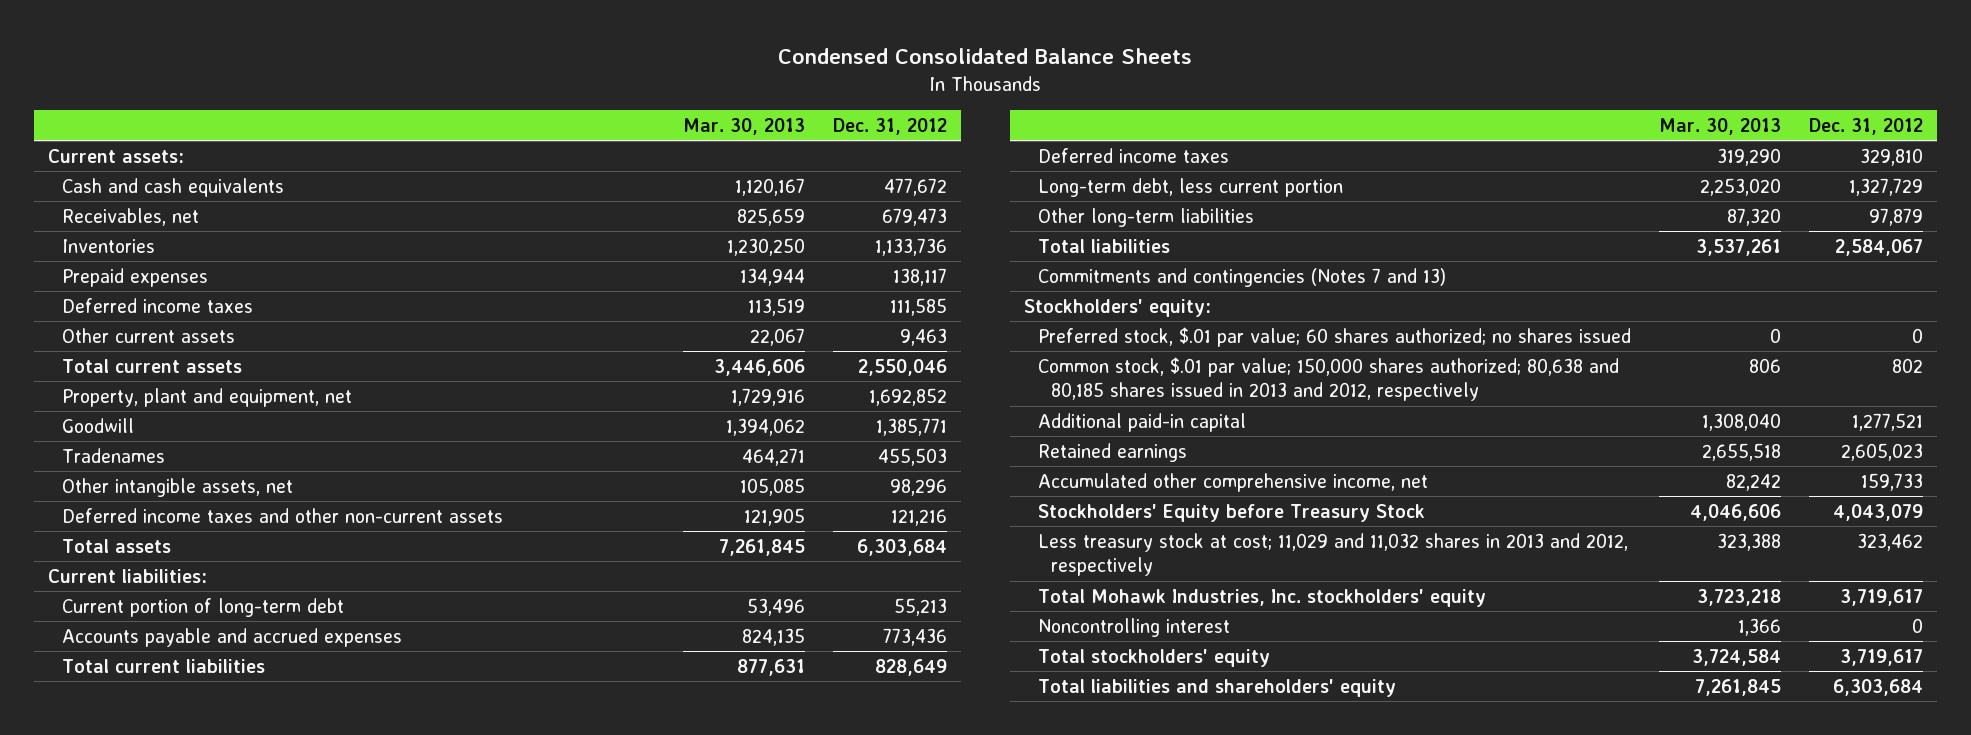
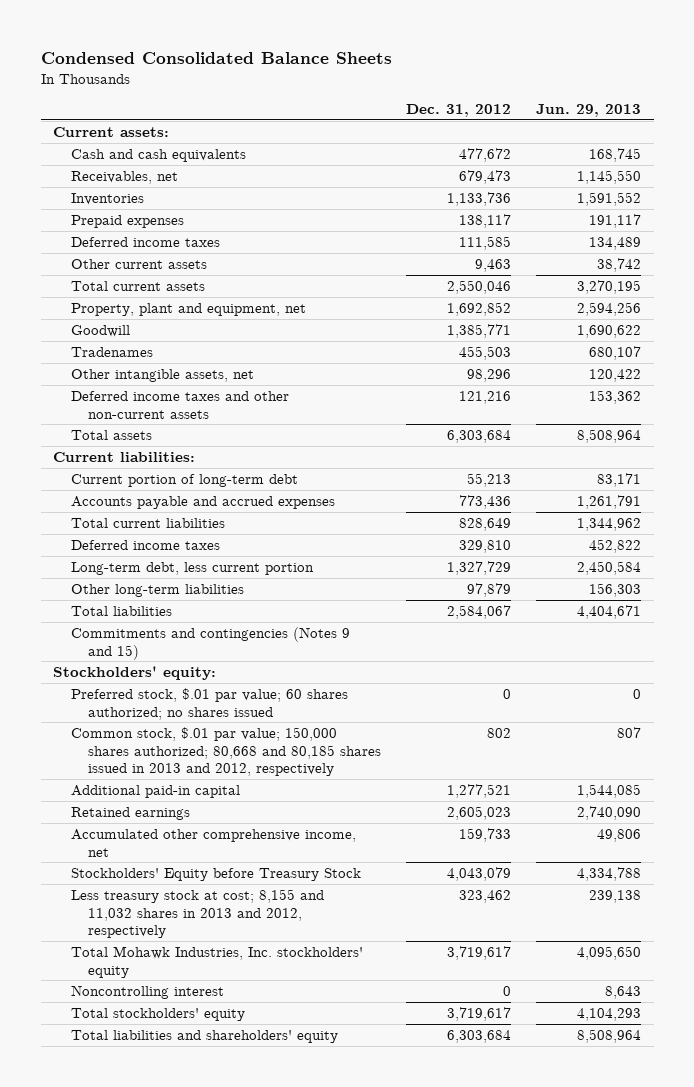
- | Mar. 30, 2013 | Dec. 31, 2012
+ | Dec. 31, 2012 | Jun. 29, 2013
- Commitments and contingencies (Notes 7 and 13)
+ Commitments and contingencies (Notes 9 and 15)
- Common stock, $.01 par value; 150,000 shares authorized; 80,638 and 80,185 shares issued in 2013 and 2012, respectively | 806 | 802
+ Common stock, $.01 par value; 150,000 shares authorized; 80,668 and 80,185 shares issued in 2013 and 2012, respectively | 802 | 807
- Less treasury stock at cost; 11,029 and 11,032 shares in 2013 and 2012, respectively | 323,388 | 323,462
+ Less treasury stock at cost; 8,155 and 11,032 shares in 2013 and 2012, respectively | 323,462 | 239,138

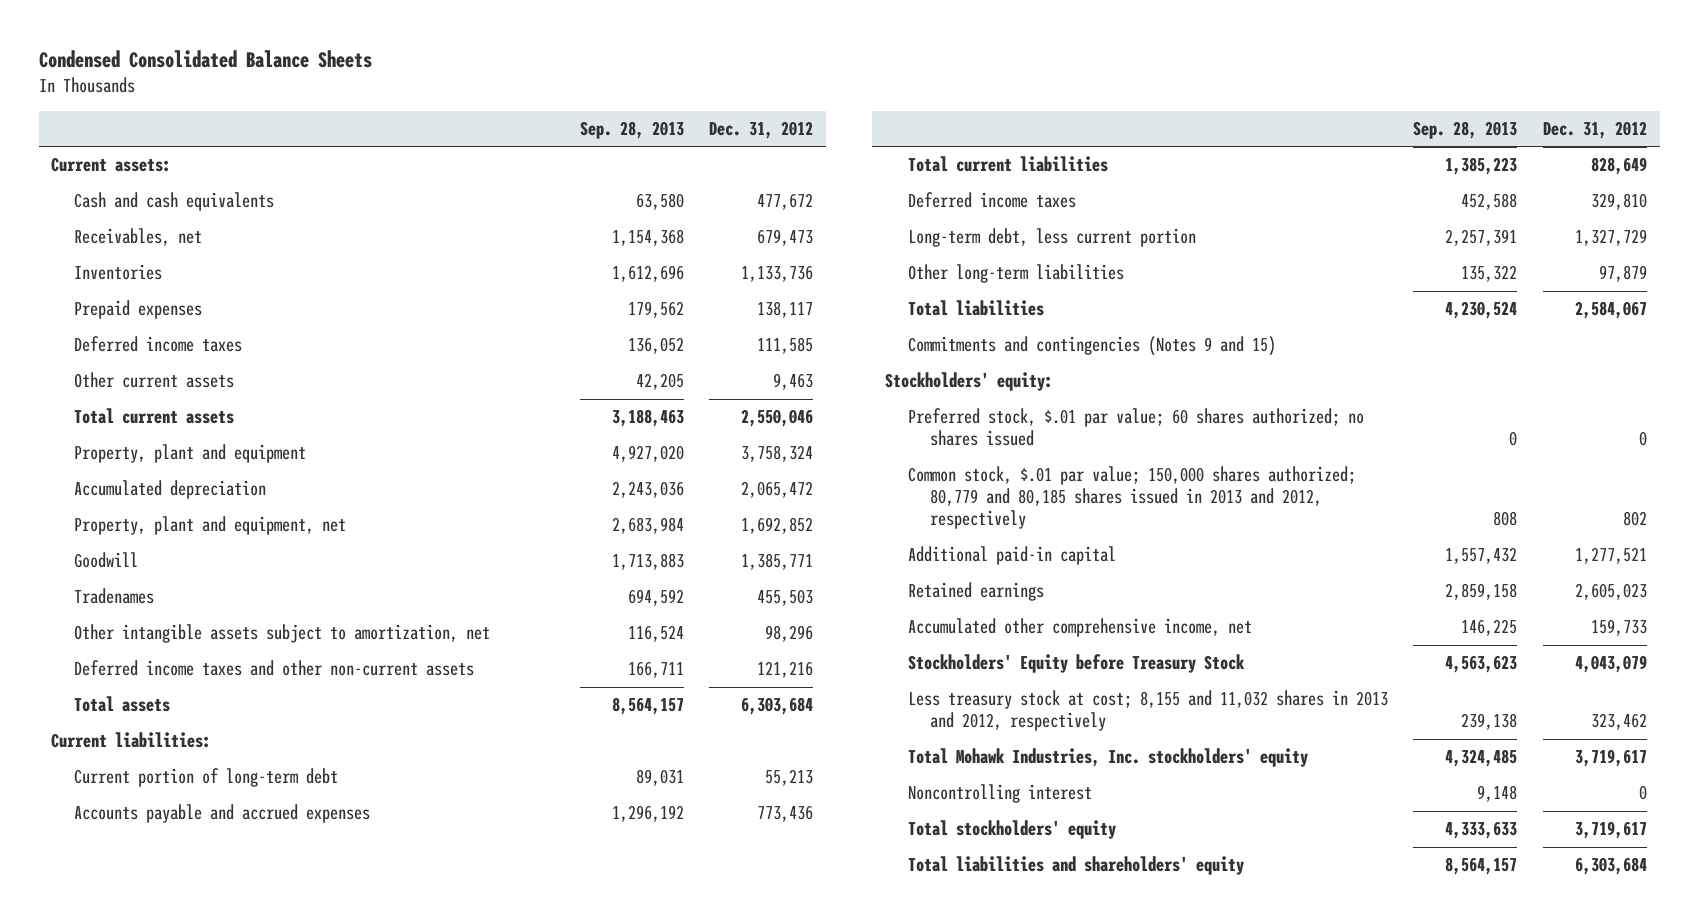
- | Dec. 31, 2012 | Jun. 29, 2013
+ | Sep. 28, 2013 | Dec. 31, 2012
+ Property, plant and equipment | 4,927,020 | 3,758,324
+ Accumulated depreciation | 2,243,036 | 2,065,472
- Other intangible assets, net | 98,296 | 120,422
+ Other intangible assets subject to amortization, net | 116,524 | 98,296
- Common stock, $.01 par value; 150,000 shares authorized; 80,668 and 80,185 shares issued in 2013 and 2012, respectively | 802 | 807
+ Common stock, $.01 par value; 150,000 shares authorized; 80,779 and 80,185 shares issued in 2013 and 2012, respectively | 808 | 802

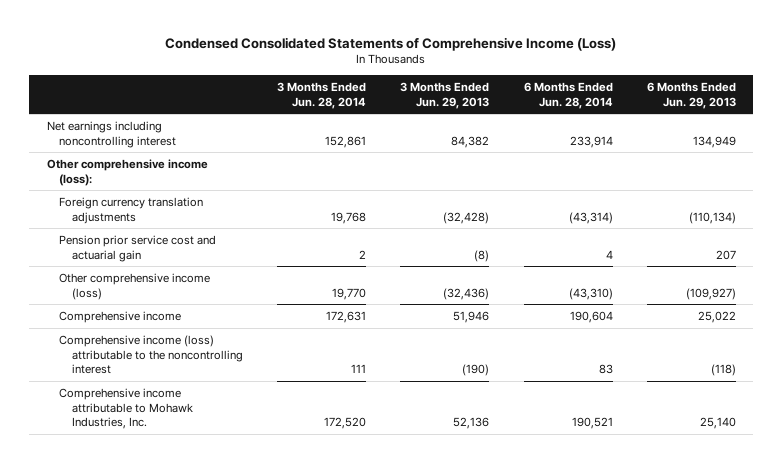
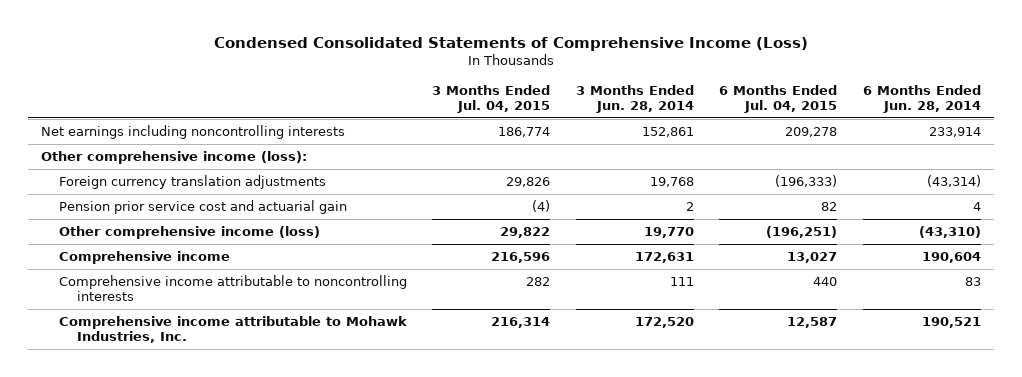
- | 3 Months Ended Jun. 28, 2014 | 3 Months Ended Jun. 29, 2013 | 6 Months Ended Jun. 28, 2014 | 6 Months Ended Jun. 29, 2013
+ | 3 Months Ended Jul. 04, 2015 | 3 Months Ended Jun. 28, 2014 | 6 Months Ended Jul. 04, 2015 | 6 Months Ended Jun. 28, 2014
- Net earnings including noncontrolling interest | 152,861 | 84,382 | 233,914 | 134,949
+ Net earnings including noncontrolling interests | 186,774 | 152,861 | 209,278 | 233,914
- Comprehensive income (loss) attributable to the noncontrolling interest | 111 | (190) | 83 | (118)
+ Comprehensive income attributable to noncontrolling interests | 282 | 111 | 440 | 83

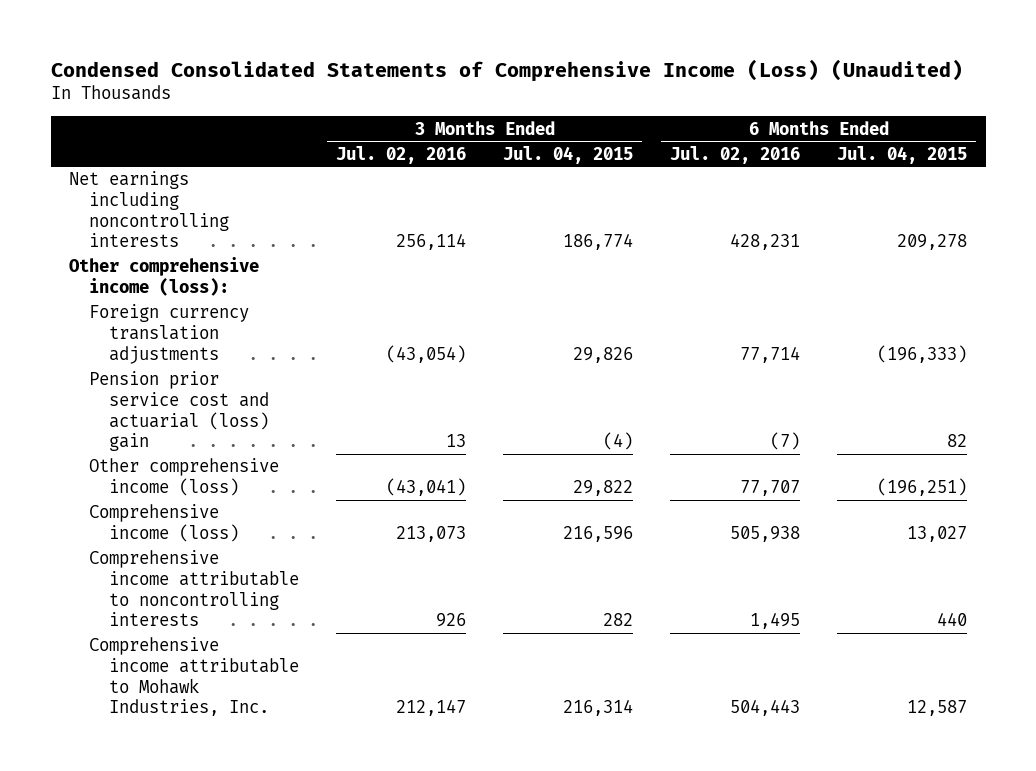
- Condensed Consolidated Statements of Comprehensive Income (Loss)
+ Condensed Consolidated Statements of Comprehensive Income (Loss) (Unaudited)
- | 3 Months Ended Jul. 04, 2015 | 3 Months Ended Jun. 28, 2014 | 6 Months Ended Jul. 04, 2015 | 6 Months Ended Jun. 28, 2014
+ | 3 Months Ended Jul. 02, 2016 | 3 Months Ended Jul. 04, 2015 | 6 Months Ended Jul. 02, 2016 | 6 Months Ended Jul. 04, 2015
- Pension prior service cost and actuarial gain | (4) | 2 | 82 | 4
+ Pension prior service cost and actuarial (loss) gain | 13 | (4) | (7) | 82
- Comprehensive income | 216,596 | 172,631 | 13,027 | 190,604
+ Comprehensive income (loss) | 213,073 | 216,596 | 505,938 | 13,027

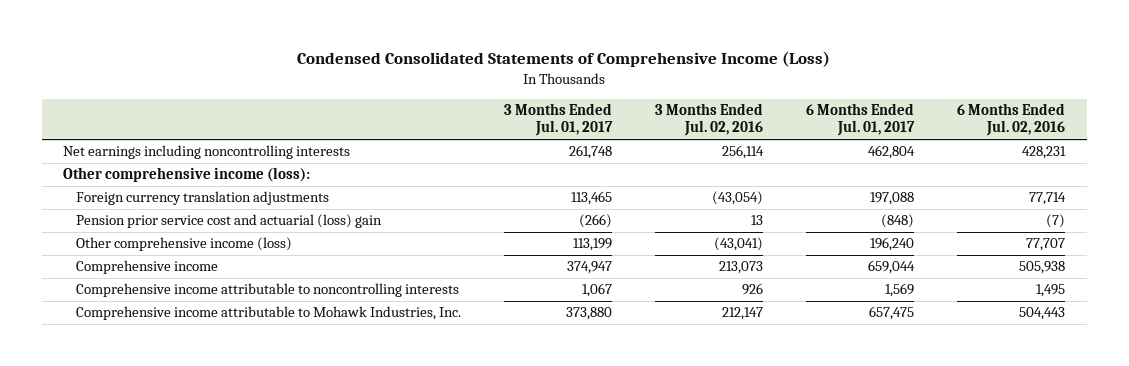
- Condensed Consolidated Statements of Comprehensive Income (Loss) (Unaudited)
+ Condensed Consolidated Statements of Comprehensive Income (Loss)
- | 3 Months Ended Jul. 02, 2016 | 3 Months Ended Jul. 04, 2015 | 6 Months Ended Jul. 02, 2016 | 6 Months Ended Jul. 04, 2015
+ | 3 Months Ended Jul. 01, 2017 | 3 Months Ended Jul. 02, 2016 | 6 Months Ended Jul. 01, 2017 | 6 Months Ended Jul. 02, 2016
- Comprehensive income (loss) | 213,073 | 216,596 | 505,938 | 13,027
+ Comprehensive income | 374,947 | 213,073 | 659,044 | 505,938

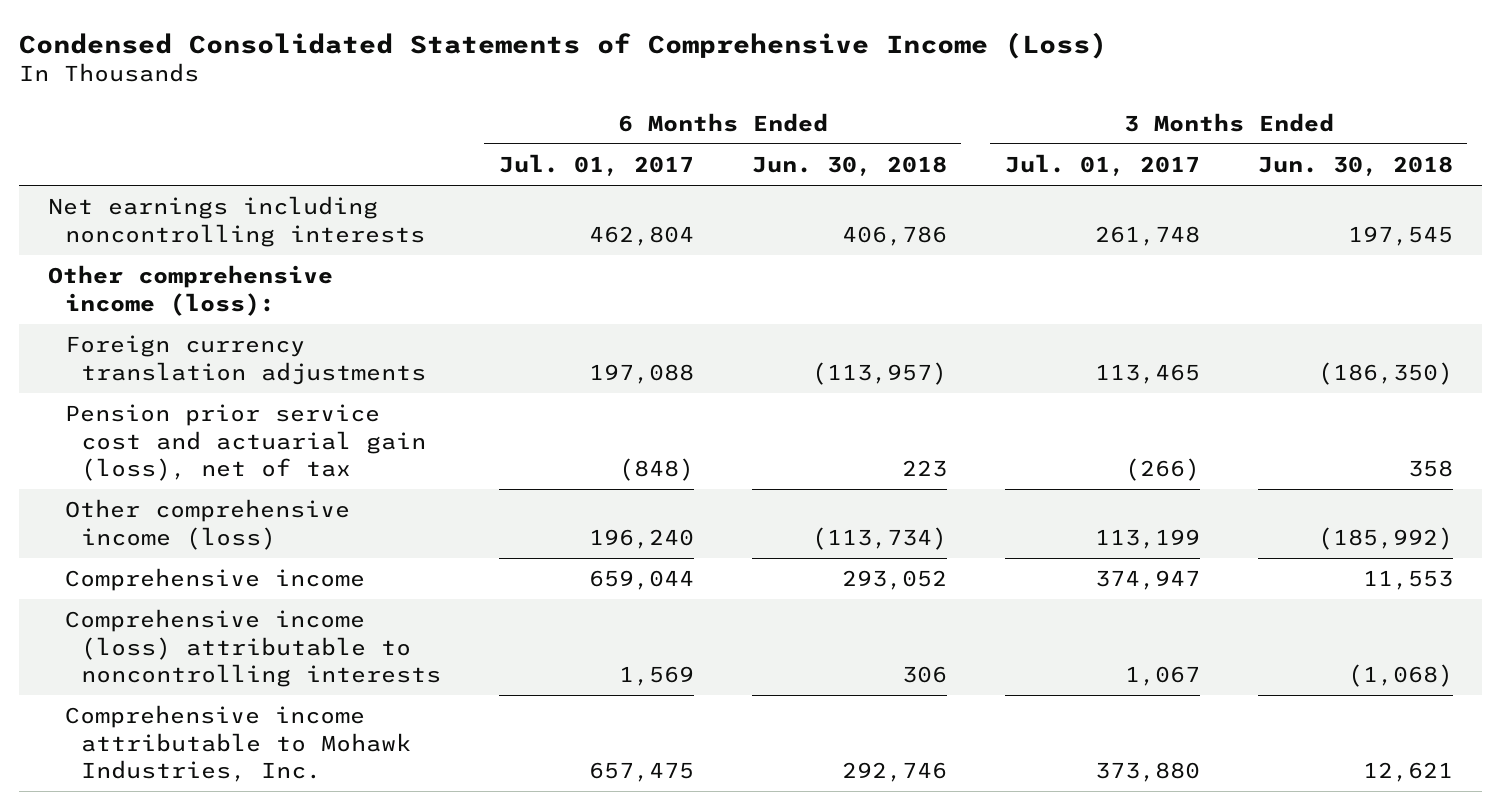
- | 3 Months Ended Jul. 01, 2017 | 3 Months Ended Jul. 02, 2016 | 6 Months Ended Jul. 01, 2017 | 6 Months Ended Jul. 02, 2016
+ | 6 Months Ended Jul. 01, 2017 | 6 Months Ended Jun. 30, 2018 | 3 Months Ended Jul. 01, 2017 | 3 Months Ended Jun. 30, 2018
- Pension prior service cost and actuarial (loss) gain | (266) | 13 | (848) | (7)
+ Pension prior service cost and actuarial gain (loss), net of tax | (848) | 223 | (266) | 358
- Comprehensive income attributable to noncontrolling interests | 1,067 | 926 | 1,569 | 1,495
+ Comprehensive income (loss) attributable to noncontrolling interests | 1,569 | 306 | 1,067 | (1,068)

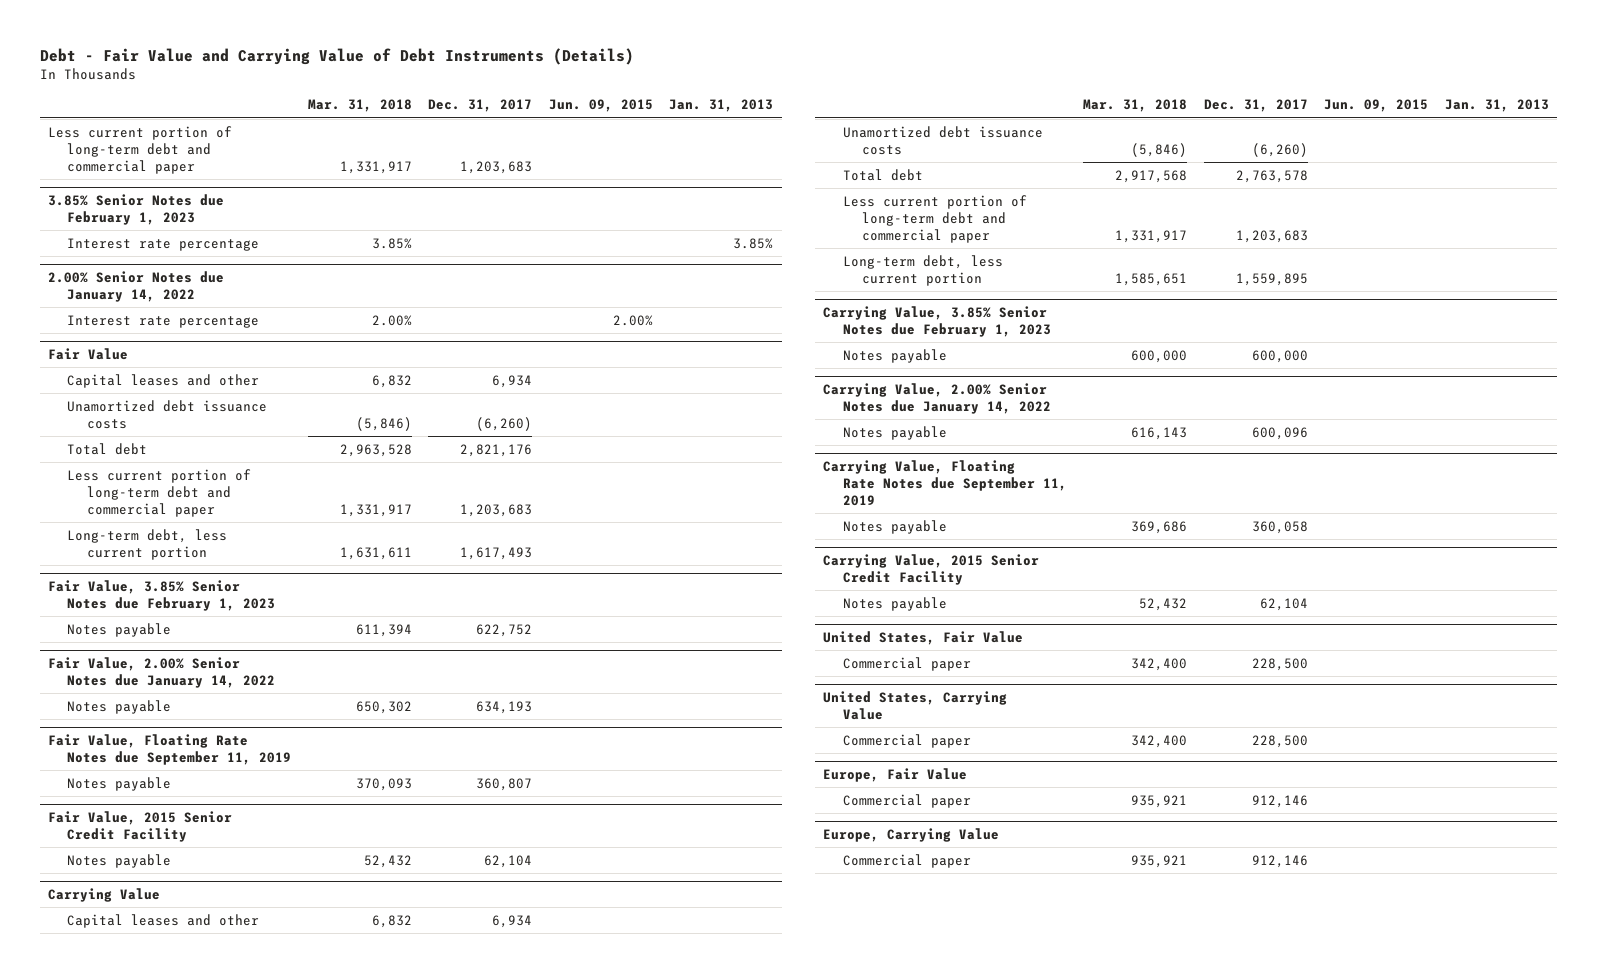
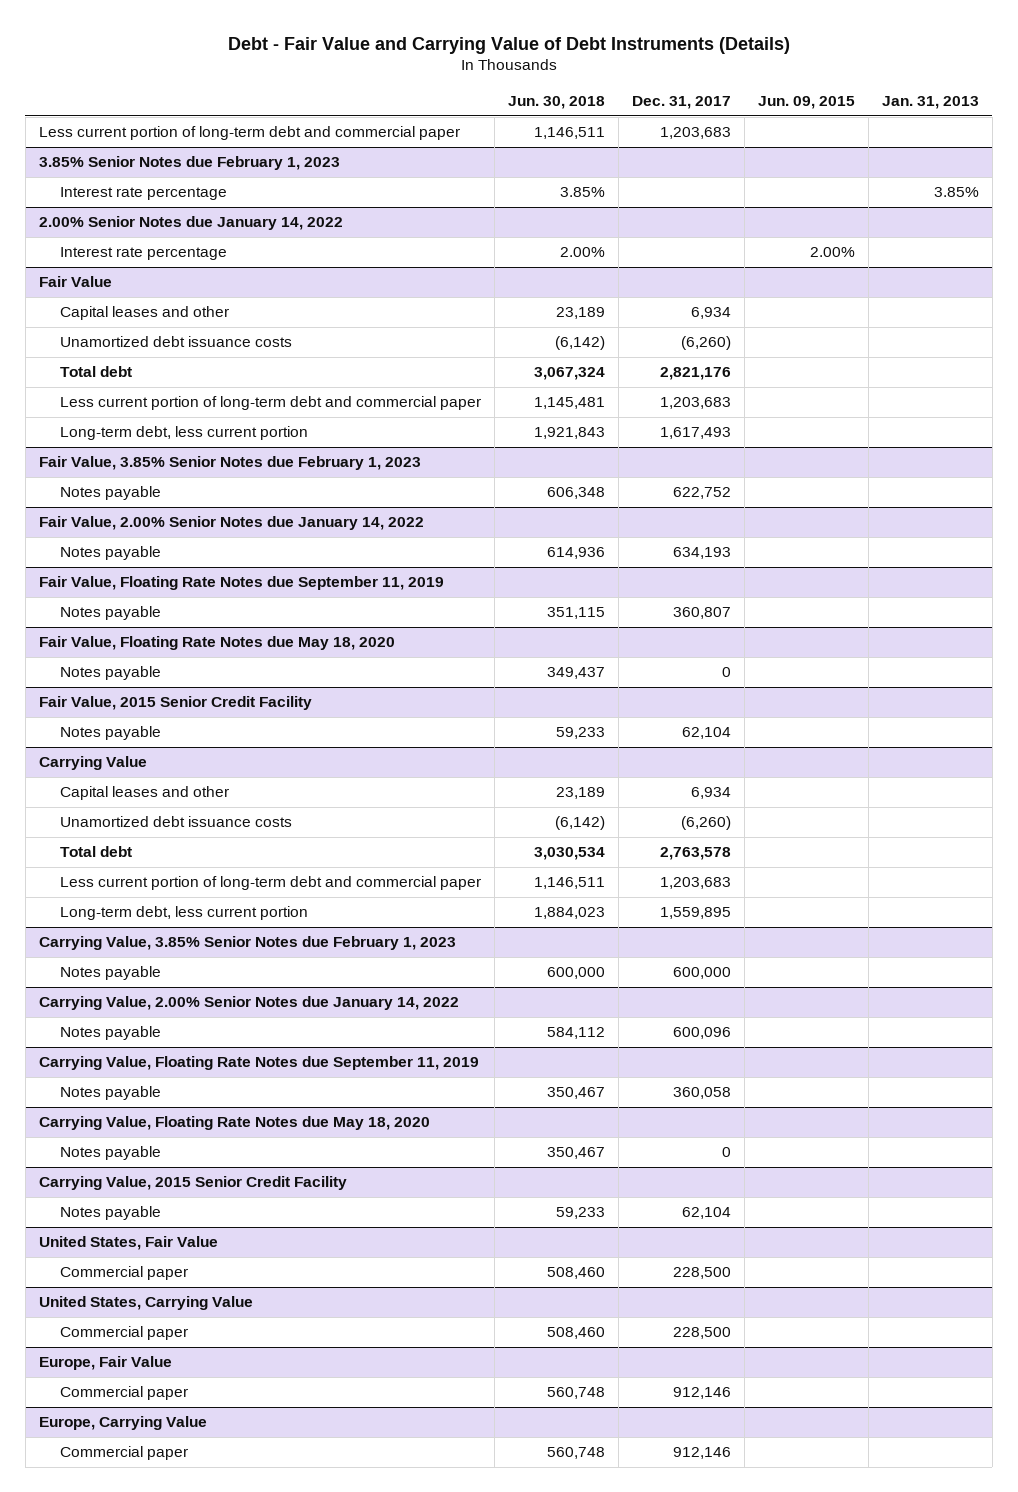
- | Mar. 31, 2018 | Dec. 31, 2017 | Jun. 09, 2015 | Jan. 31, 2013
+ | Jun. 30, 2018 | Dec. 31, 2017 | Jun. 09, 2015 | Jan. 31, 2013
+ Fair Value, Floating Rate Notes due May 18, 2020
+ Notes payable | 349,437 | 0 | |
+ Carrying Value, Floating Rate Notes due May 18, 2020
+ Notes payable | 350,467 | 0 | |

